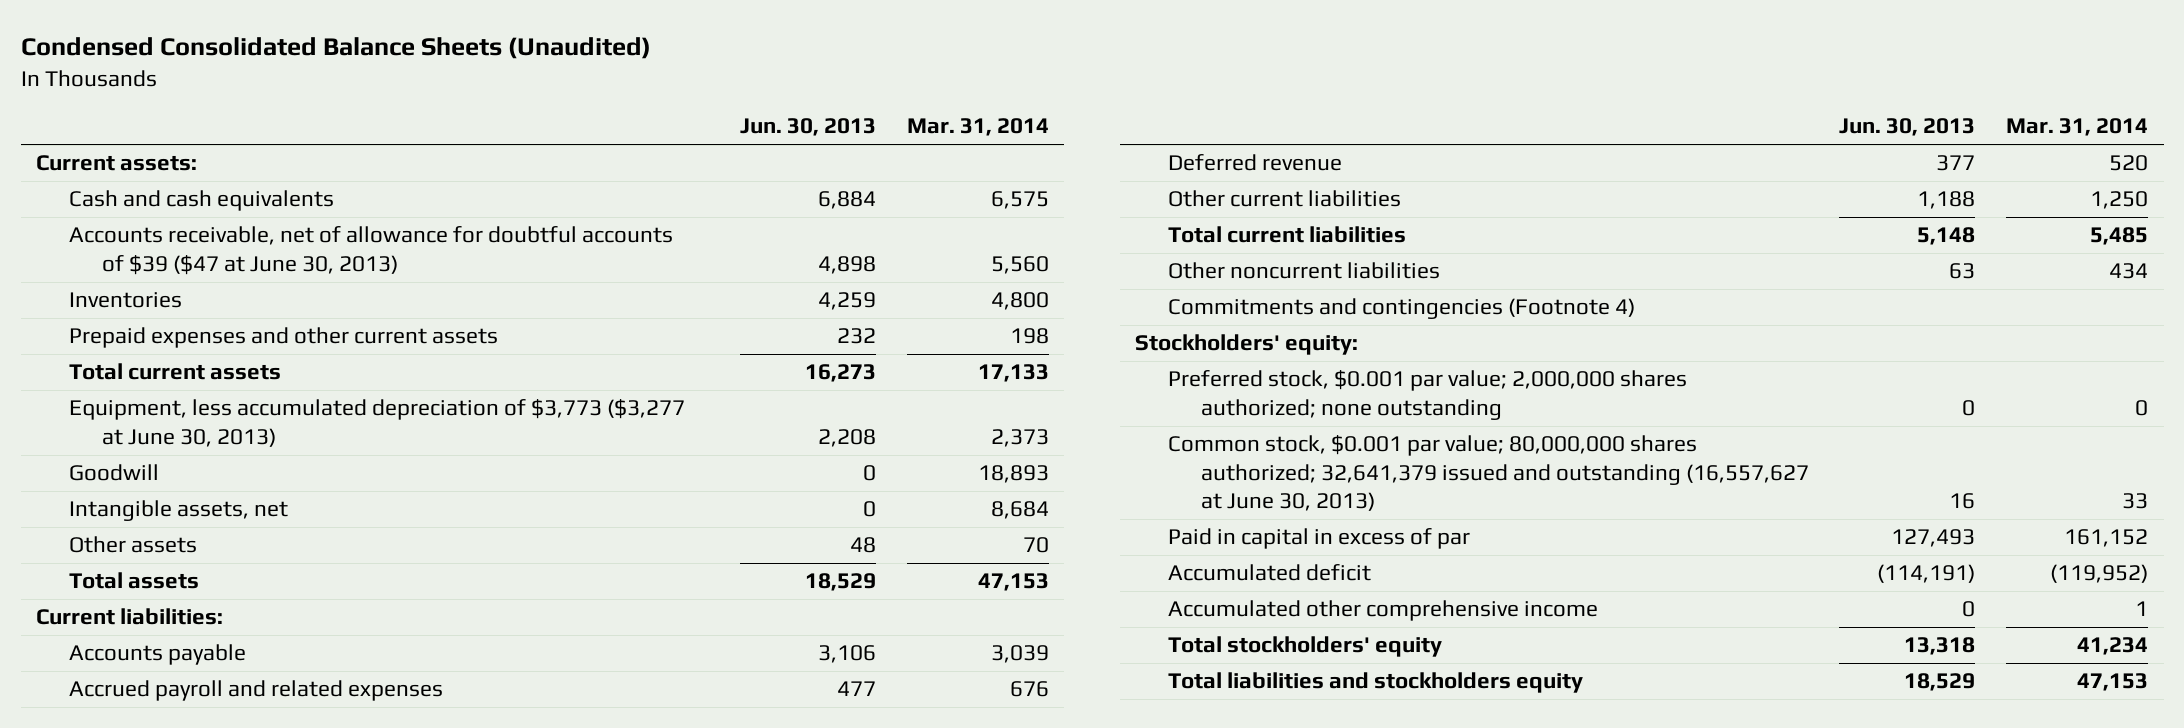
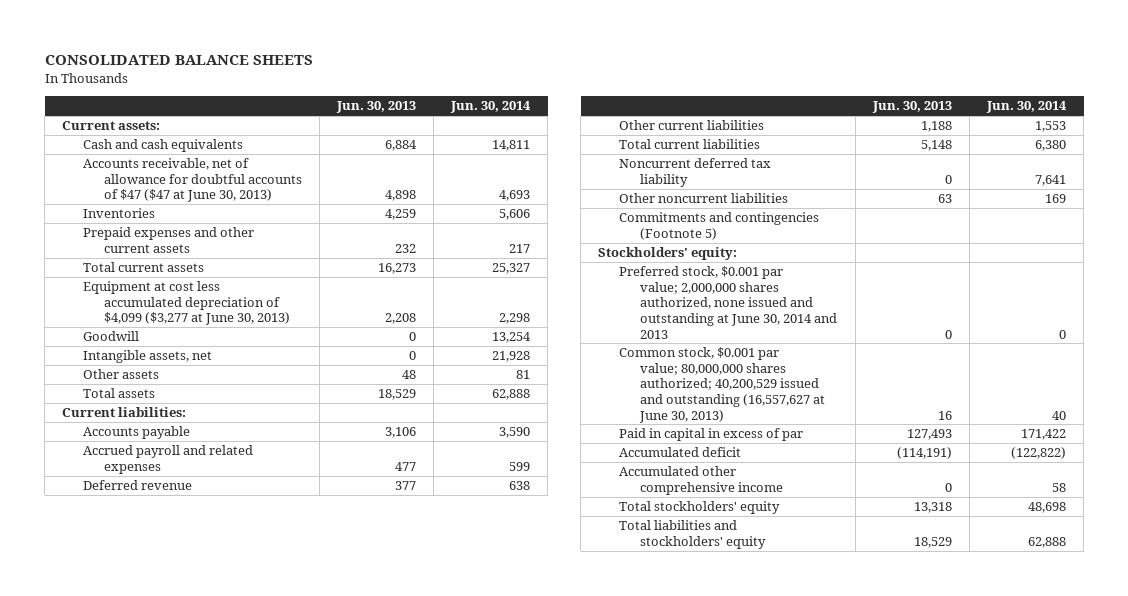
- Condensed Consolidated Balance Sheets (Unaudited)
+ CONSOLIDATED BALANCE SHEETS
- | Jun. 30, 2013 | Mar. 31, 2014
+ | Jun. 30, 2013 | Jun. 30, 2014
- Accounts receivable, net of allowance for doubtful accounts of $39 ($47 at June 30, 2013) | 4,898 | 5,560
+ Accounts receivable, net of allowance for doubtful accounts of $47 ($47 at June 30, 2013) | 4,898 | 4,693
- Equipment, less accumulated depreciation of $3,773 ($3,277 at June 30, 2013) | 2,208 | 2,373
+ Equipment at cost less accumulated depreciation of $4,099 ($3,277 at June 30, 2013) | 2,208 | 2,298
+ Noncurrent deferred tax liability | 0 | 7,641
- Commitments and contingencies (Footnote 4)
+ Commitments and contingencies (Footnote 5)
- Preferred stock, $0.001 par value; 2,000,000 shares authorized; none outstanding | 0 | 0
- Common stock, $0.001 par value; 80,000,000 shares authorized; 32,641,379 issued and outstanding (16,557,627 at June 30, 2013) | 16 | 33
+ Preferred stock, $0.001 par value; 2,000,000 shares authorized, none issued and outstanding at June 30, 2014 and 2013 | 0 | 0
+ Common stock, $0.001 par value; 80,000,000 shares authorized; 40,200,529 issued and outstanding (16,557,627 at June 30, 2013) | 16 | 40
- Total liabilities and stockholders equity | 18,529 | 47,153
+ Total liabilities and stockholders' equity | 18,529 | 62,888

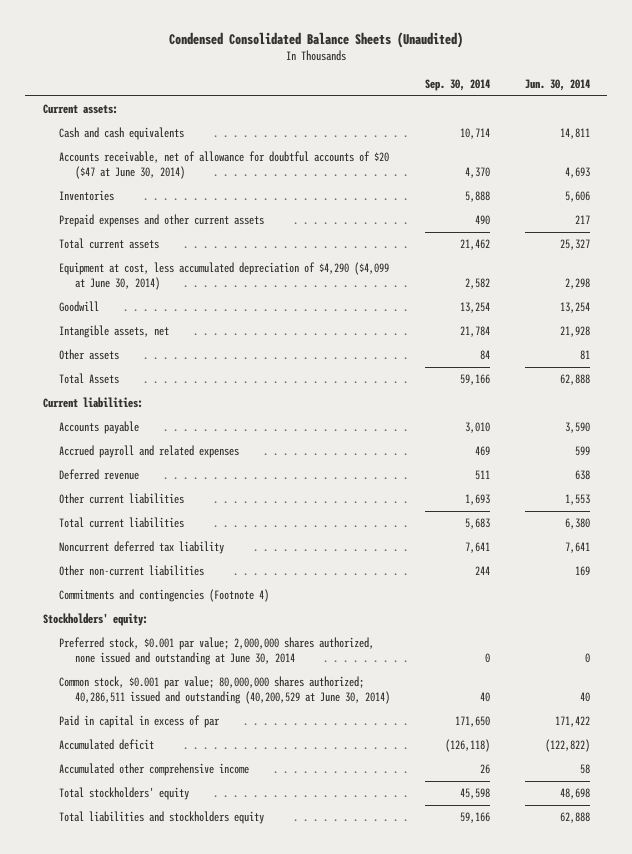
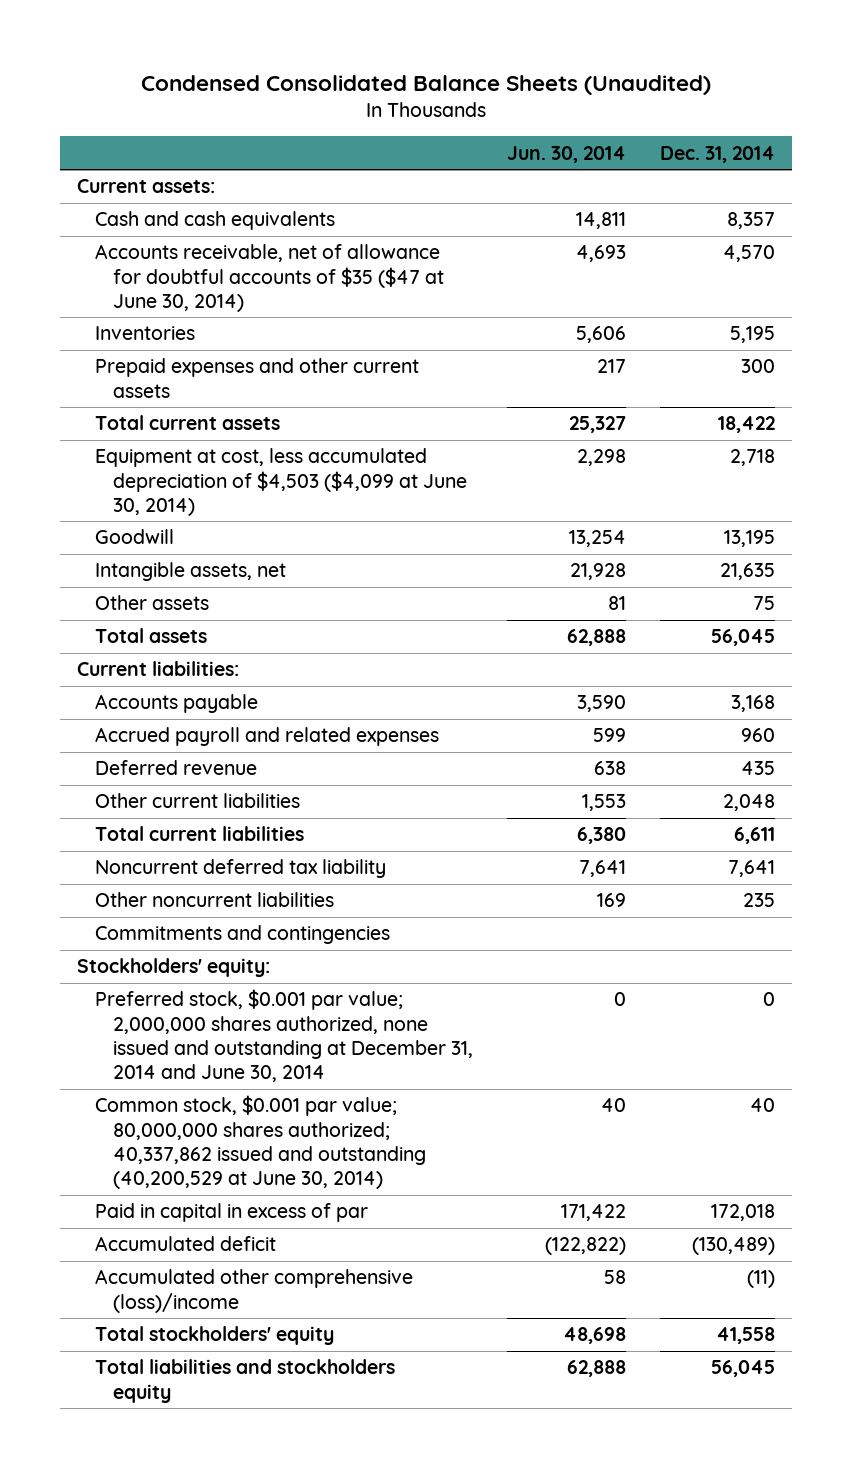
- | Sep. 30, 2014 | Jun. 30, 2014
+ | Jun. 30, 2014 | Dec. 31, 2014
- Accounts receivable, net of allowance for doubtful accounts of $20 ($47 at June 30, 2014) | 4,370 | 4,693
+ Accounts receivable, net of allowance for doubtful accounts of $35 ($47 at June 30, 2014) | 4,693 | 4,570
- Equipment at cost, less accumulated depreciation of $4,290 ($4,099 at June 30, 2014) | 2,582 | 2,298
+ Equipment at cost, less accumulated depreciation of $4,503 ($4,099 at June 30, 2014) | 2,298 | 2,718
- Total Assets | 59,166 | 62,888
+ Total assets | 62,888 | 56,045
- Other non-current liabilities | 244 | 169
- Commitments and contingencies (Footnote 4)
+ Other noncurrent liabilities | 169 | 235
+ Commitments and contingencies
- Preferred stock, $0.001 par value; 2,000,000 shares authorized, none issued and outstanding at June 30, 2014 | 0 | 0
- Common stock, $0.001 par value; 80,000,000 shares authorized; 40,286,511 issued and outstanding (40,200,529 at June 30, 2014) | 40 | 40
+ Preferred stock, $0.001 par value; 2,000,000 shares authorized, none issued and outstanding at December 31, 2014 and June 30, 2014 | 0 | 0
+ Common stock, $0.001 par value; 80,000,000 shares authorized; 40,337,862 issued and outstanding (40,200,529 at June 30, 2014) | 40 | 40
- Accumulated other comprehensive income | 26 | 58
+ Accumulated other comprehensive (loss)/income | 58 | (11)

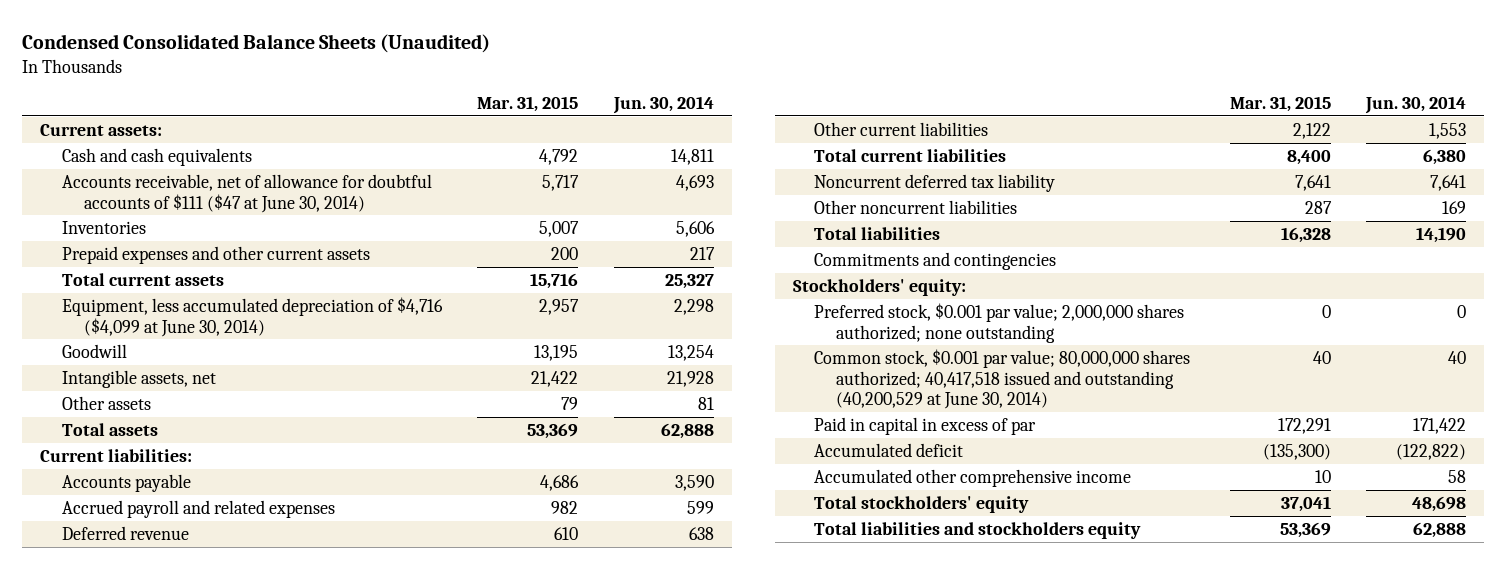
- | Jun. 30, 2014 | Dec. 31, 2014
+ | Mar. 31, 2015 | Jun. 30, 2014
- Accounts receivable, net of allowance for doubtful accounts of $35 ($47 at June 30, 2014) | 4,693 | 4,570
+ Accounts receivable, net of allowance for doubtful accounts of $111 ($47 at June 30, 2014) | 5,717 | 4,693
- Equipment at cost, less accumulated depreciation of $4,503 ($4,099 at June 30, 2014) | 2,298 | 2,718
+ Equipment, less accumulated depreciation of $4,716 ($4,099 at June 30, 2014) | 2,957 | 2,298
+ Total liabilities | 16,328 | 14,190
- Preferred stock, $0.001 par value; 2,000,000 shares authorized, none issued and outstanding at December 31, 2014 and June 30, 2014 | 0 | 0
- Common stock, $0.001 par value; 80,000,000 shares authorized; 40,337,862 issued and outstanding (40,200,529 at June 30, 2014) | 40 | 40
+ Preferred stock, $0.001 par value; 2,000,000 shares authorized; none outstanding | 0 | 0
+ Common stock, $0.001 par value; 80,000,000 shares authorized; 40,417,518 issued and outstanding (40,200,529 at June 30, 2014) | 40 | 40
- Accumulated other comprehensive (loss)/income | 58 | (11)
+ Accumulated other comprehensive income | 10 | 58

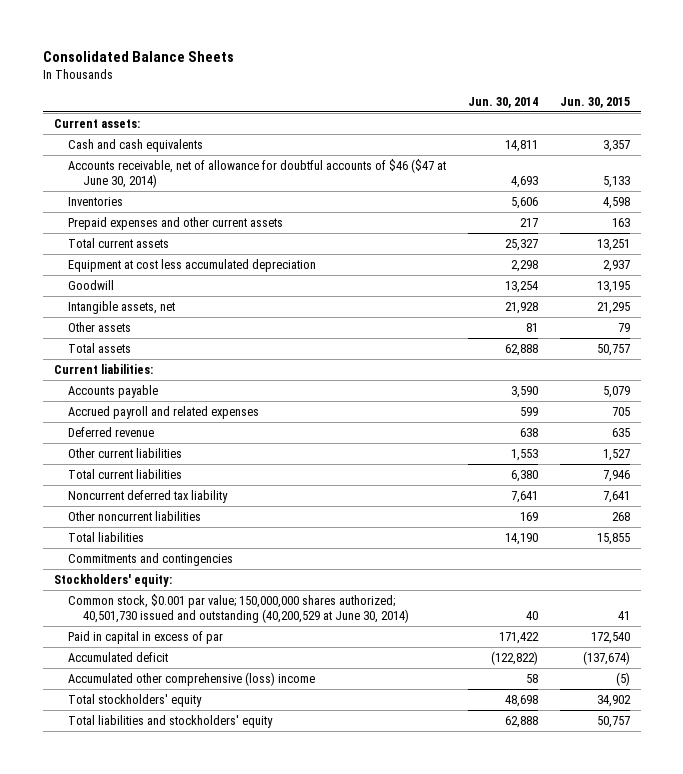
- Condensed Consolidated Balance Sheets (Unaudited)
+ Consolidated Balance Sheets
- | Mar. 31, 2015 | Jun. 30, 2014
+ | Jun. 30, 2014 | Jun. 30, 2015
- Accounts receivable, net of allowance for doubtful accounts of $111 ($47 at June 30, 2014) | 5,717 | 4,693
+ Accounts receivable, net of allowance for doubtful accounts of $46 ($47 at June 30, 2014) | 4,693 | 5,133
- Equipment, less accumulated depreciation of $4,716 ($4,099 at June 30, 2014) | 2,957 | 2,298
+ Equipment at cost less accumulated depreciation | 2,298 | 2,937
- Preferred stock, $0.001 par value; 2,000,000 shares authorized; none outstanding | 0 | 0
- Common stock, $0.001 par value; 80,000,000 shares authorized; 40,417,518 issued and outstanding (40,200,529 at June 30, 2014) | 40 | 40
+ Common stock, $0.001 par value; 150,000,000 shares authorized; 40,501,730 issued and outstanding (40,200,529 at June 30, 2014) | 40 | 41
- Accumulated other comprehensive income | 10 | 58
+ Accumulated other comprehensive (loss) income | 58 | (5)
- Total liabilities and stockholders equity | 53,369 | 62,888
+ Total liabilities and stockholders' equity | 62,888 | 50,757

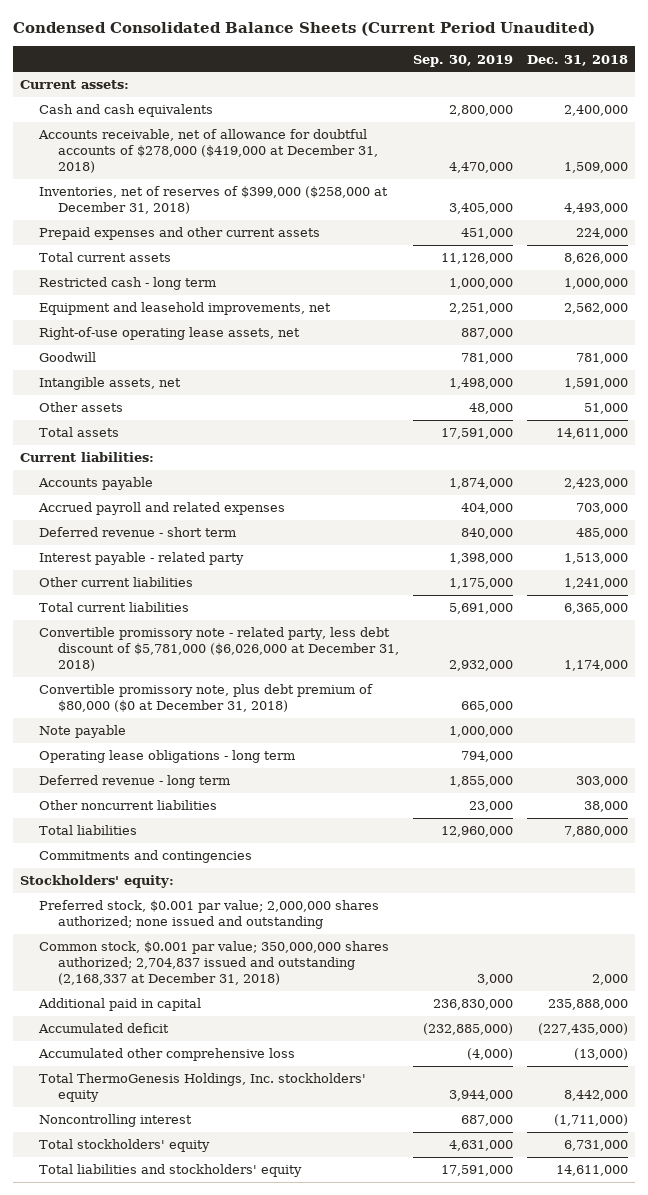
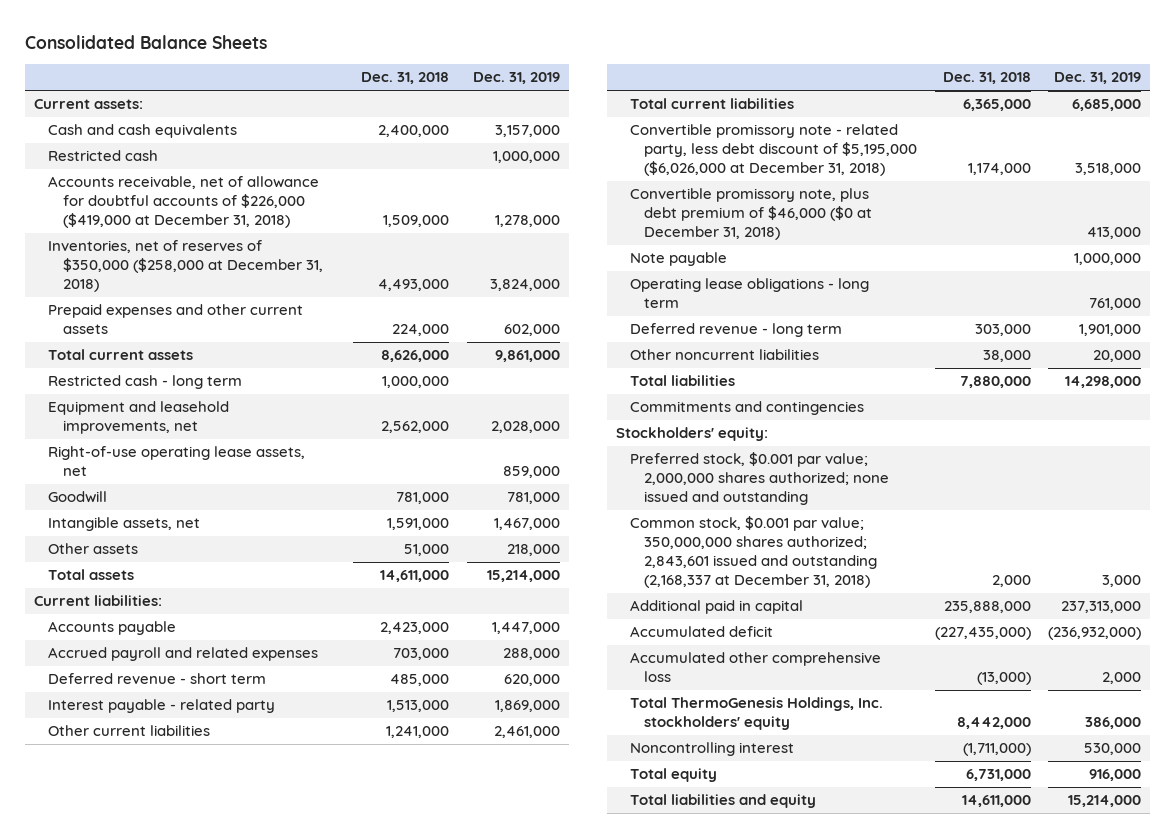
- Condensed Consolidated Balance Sheets (Current Period Unaudited)
+ Consolidated Balance Sheets
- | Sep. 30, 2019 | Dec. 31, 2018
+ | Dec. 31, 2018 | Dec. 31, 2019
- Accounts receivable, net of allowance for doubtful accounts of $278,000 ($419,000 at December 31, 2018) | 4,470,000 | 1,509,000
- Inventories, net of reserves of $399,000 ($258,000 at December 31, 2018) | 3,405,000 | 4,493,000
+ Restricted cash | | 1,000,000
+ Accounts receivable, net of allowance for doubtful accounts of $226,000 ($419,000 at December 31, 2018) | 1,509,000 | 1,278,000
+ Inventories, net of reserves of $350,000 ($258,000 at December 31, 2018) | 4,493,000 | 3,824,000
- Convertible promissory note - related party, less debt discount of $5,781,000 ($6,026,000 at December 31, 2018) | 2,932,000 | 1,174,000
- Convertible promissory note, plus debt premium of $80,000 ($0 at December 31, 2018) | 665,000 |
+ Convertible promissory note - related party, less debt discount of $5,195,000 ($6,026,000 at December 31, 2018) | 1,174,000 | 3,518,000
+ Convertible promissory note, plus debt premium of $46,000 ($0 at December 31, 2018) | | 413,000
- Common stock, $0.001 par value; 350,000,000 shares authorized; 2,704,837 issued and outstanding (2,168,337 at December 31, 2018) | 3,000 | 2,000
+ Common stock, $0.001 par value; 350,000,000 shares authorized; 2,843,601 issued and outstanding (2,168,337 at December 31, 2018) | 2,000 | 3,000
- Total stockholders' equity | 4,631,000 | 6,731,000
- Total liabilities and stockholders' equity | 17,591,000 | 14,611,000
+ Total equity | 6,731,000 | 916,000
+ Total liabilities and equity | 14,611,000 | 15,214,000

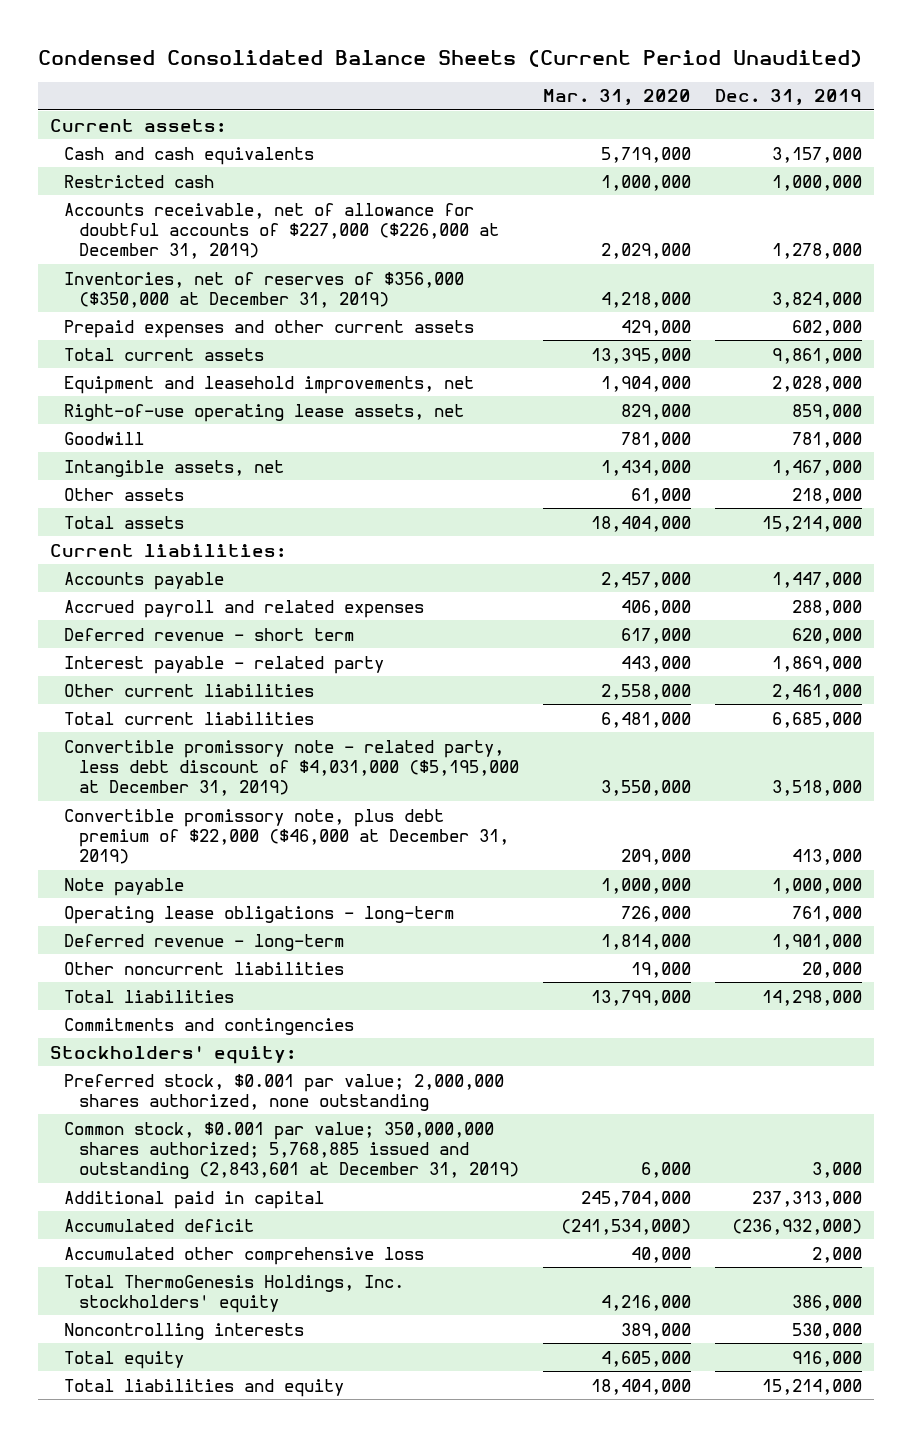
- Consolidated Balance Sheets
+ Condensed Consolidated Balance Sheets (Current Period Unaudited)
- | Dec. 31, 2018 | Dec. 31, 2019
+ | Mar. 31, 2020 | Dec. 31, 2019
- Accounts receivable, net of allowance for doubtful accounts of $226,000 ($419,000 at December 31, 2018) | 1,509,000 | 1,278,000
- Inventories, net of reserves of $350,000 ($258,000 at December 31, 2018) | 4,493,000 | 3,824,000
+ Accounts receivable, net of allowance for doubtful accounts of $227,000 ($226,000 at December 31, 2019) | 2,029,000 | 1,278,000
+ Inventories, net of reserves of $356,000 ($350,000 at December 31, 2019) | 4,218,000 | 3,824,000
- Restricted cash - long term | 1,000,000 |
- Convertible promissory note - related party, less debt discount of $5,195,000 ($6,026,000 at December 31, 2018) | 1,174,000 | 3,518,000
- Convertible promissory note, plus debt premium of $46,000 ($0 at December 31, 2018) | | 413,000
+ Convertible promissory note - related party, less debt discount of $4,031,000 ($5,195,000 at December 31, 2019) | 3,550,000 | 3,518,000
+ Convertible promissory note, plus debt premium of $22,000 ($46,000 at December 31, 2019) | 209,000 | 413,000
- Operating lease obligations - long term | | 761,000
- Deferred revenue - long term | 303,000 | 1,901,000
+ Operating lease obligations - long-term | 726,000 | 761,000
+ Deferred revenue - long-term | 1,814,000 | 1,901,000
- Preferred stock, $0.001 par value; 2,000,000 shares authorized; none issued and outstanding
- Common stock, $0.001 par value; 350,000,000 shares authorized; 2,843,601 issued and outstanding (2,168,337 at December 31, 2018) | 2,000 | 3,000
+ Preferred stock, $0.001 par value; 2,000,000 shares authorized, none outstanding
+ Common stock, $0.001 par value; 350,000,000 shares authorized; 5,768,885 issued and outstanding (2,843,601 at December 31, 2019) | 6,000 | 3,000
- Noncontrolling interest | (1,711,000) | 530,000
+ Noncontrolling interests | 389,000 | 530,000

